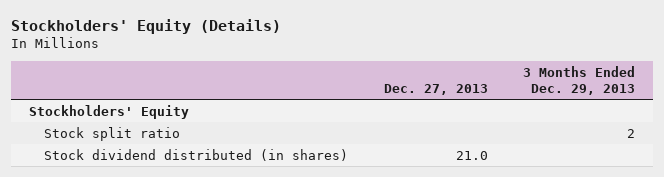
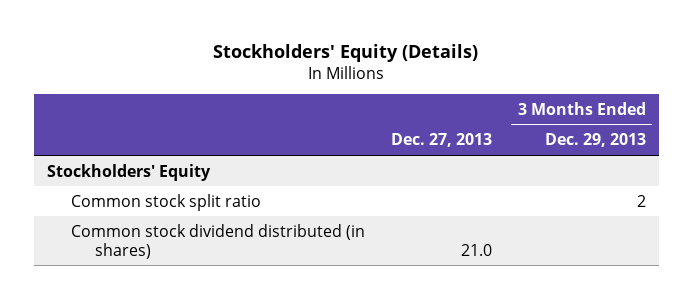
- Stock split ratio | | 2
- Stock dividend distributed (in shares) | 21.0 |
+ Common stock split ratio | | 2
+ Common stock dividend distributed (in shares) | 21.0 |

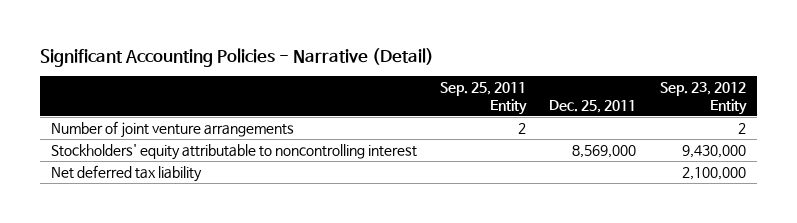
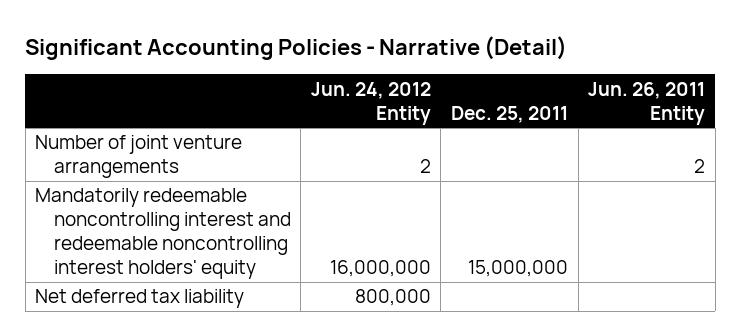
- | Sep. 25, 2011 Entity | Dec. 25, 2011 | Sep. 23, 2012 Entity
+ | Jun. 24, 2012 Entity | Dec. 25, 2011 | Jun. 26, 2011 Entity
- Stockholders' equity attributable to noncontrolling interest | | 8,569,000 | 9,430,000
+ Mandatorily redeemable noncontrolling interest and redeemable noncontrolling interest holders' equity | 16,000,000 | 15,000,000 |

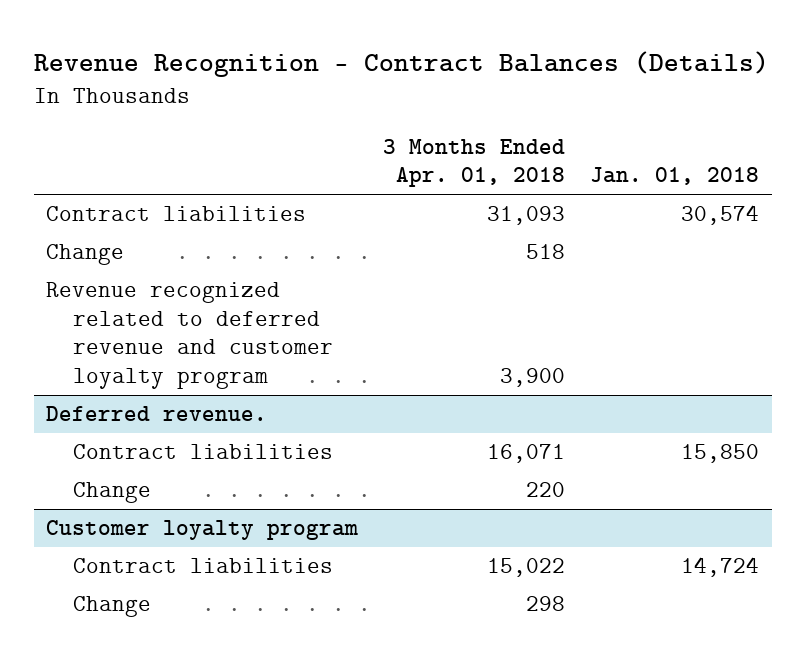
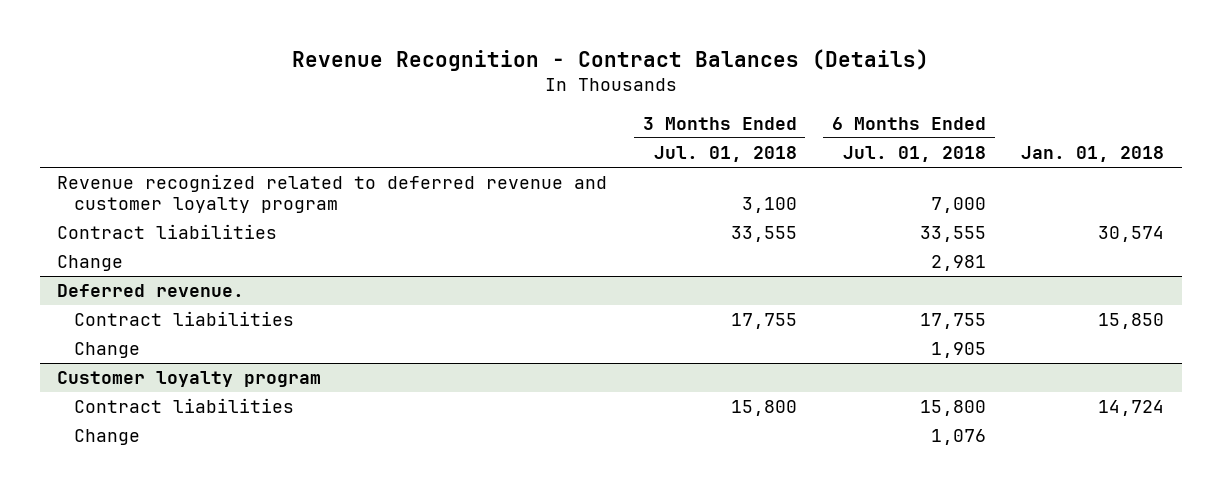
- | 3 Months Ended Apr. 01, 2018 | Jan. 01, 2018
+ | 3 Months Ended Jul. 01, 2018 | 6 Months Ended Jul. 01, 2018 | Jan. 01, 2018
moved up: Revenue recognized related to deferred revenue and customer loyalty program | 3,100 | 7,000 |

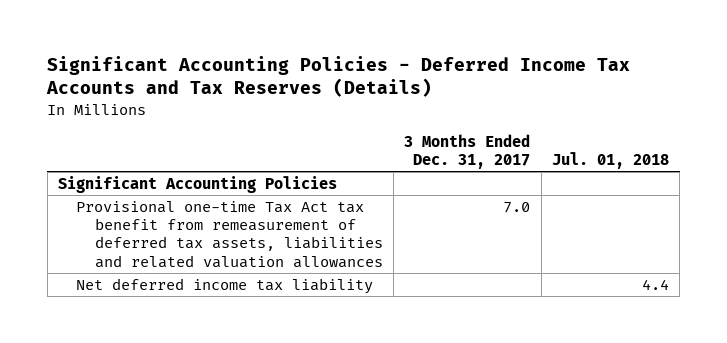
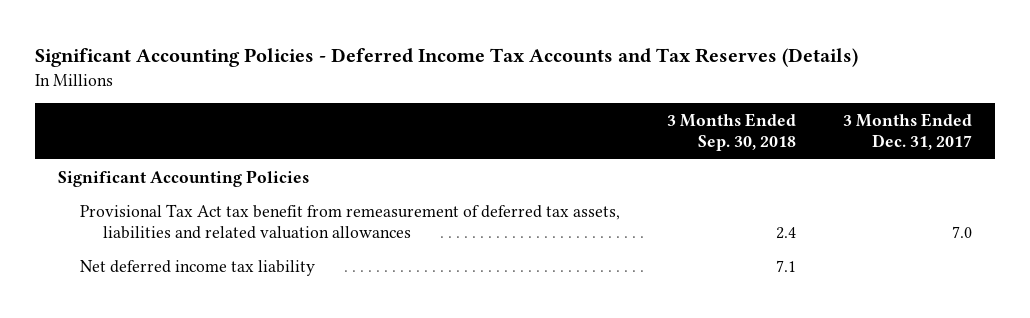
- | 3 Months Ended Dec. 31, 2017 | Jul. 01, 2018
+ | 3 Months Ended Sep. 30, 2018 | 3 Months Ended Dec. 31, 2017
- Provisional one-time Tax Act tax benefit from remeasurement of deferred tax assets, liabilities and related valuation allowances | 7.0 |
+ Provisional Tax Act tax benefit from remeasurement of deferred tax assets, liabilities and related valuation allowances | 2.4 | 7.0

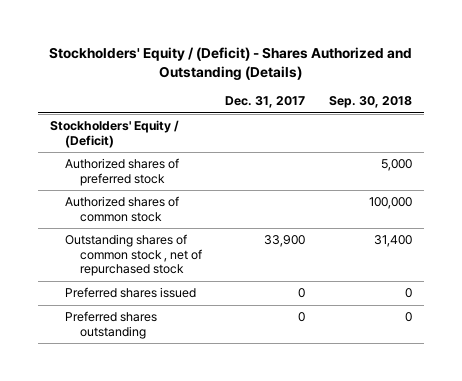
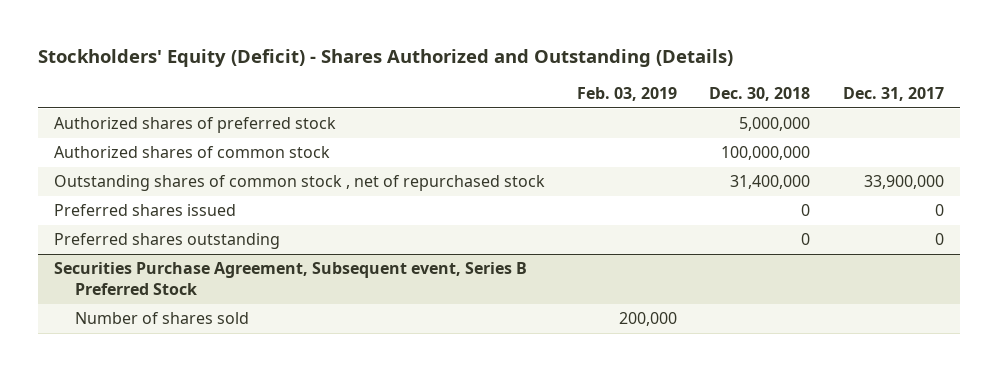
- Stockholders' Equity / (Deficit) - Shares Authorized and Outstanding (Details)
+ Stockholders' Equity (Deficit) - Shares Authorized and Outstanding (Details)
- | Dec. 31, 2017 | Sep. 30, 2018
+ | Feb. 03, 2019 | Dec. 30, 2018 | Dec. 31, 2017
- Stockholders' Equity / (Deficit)
- Outstanding shares of common stock , net of repurchased stock | 33,900 | 31,400
+ Outstanding shares of common stock , net of repurchased stock | | 31,400,000 | 33,900,000
+ Securities Purchase Agreement, Subsequent event, Series B Preferred Stock
+ Number of shares sold | 200,000 | |

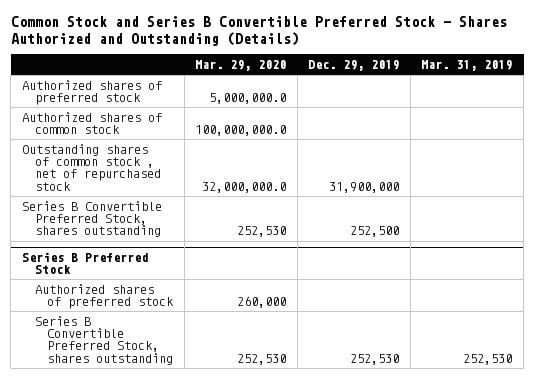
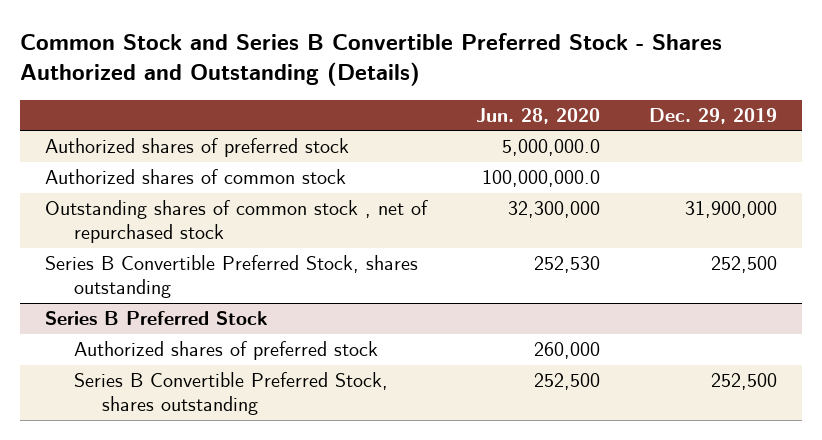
- | Mar. 29, 2020 | Dec. 29, 2019 | Mar. 31, 2019
+ | Jun. 28, 2020 | Dec. 29, 2019
@ Series B Preferred Stock
- Series B Convertible Preferred Stock, shares outstanding | 252,530 | 252,530 | 252,530
+ Series B Convertible Preferred Stock, shares outstanding | 252,500 | 252,500

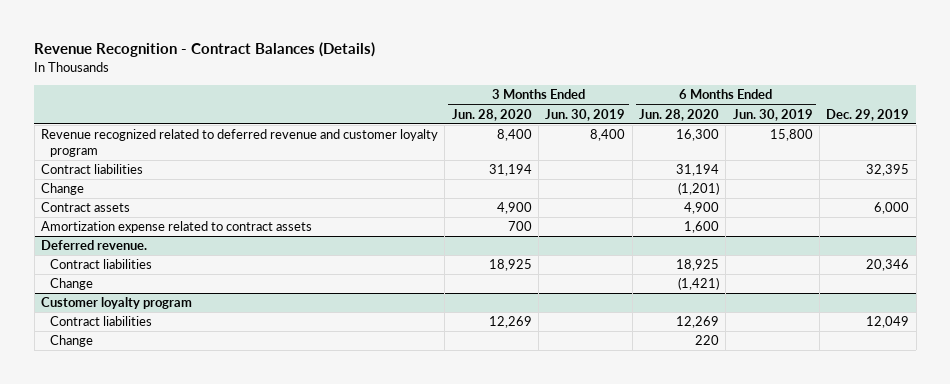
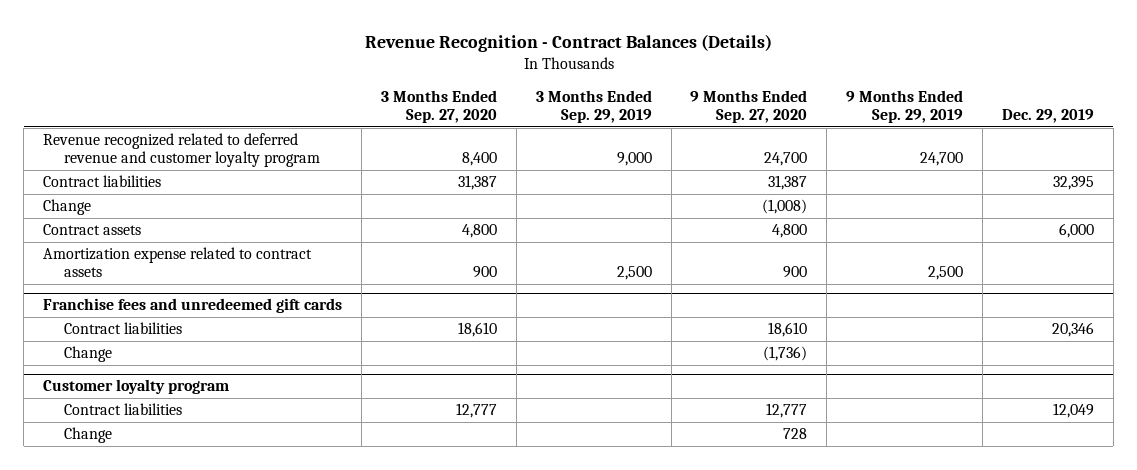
- | 3 Months Ended Jun. 28, 2020 | 3 Months Ended Jun. 30, 2019 | 6 Months Ended Jun. 28, 2020 | 6 Months Ended Jun. 30, 2019 | Dec. 29, 2019
+ | 3 Months Ended Sep. 27, 2020 | 3 Months Ended Sep. 29, 2019 | 9 Months Ended Sep. 27, 2020 | 9 Months Ended Sep. 29, 2019 | Dec. 29, 2019
- Deferred revenue.
+ Franchise fees and unredeemed gift cards

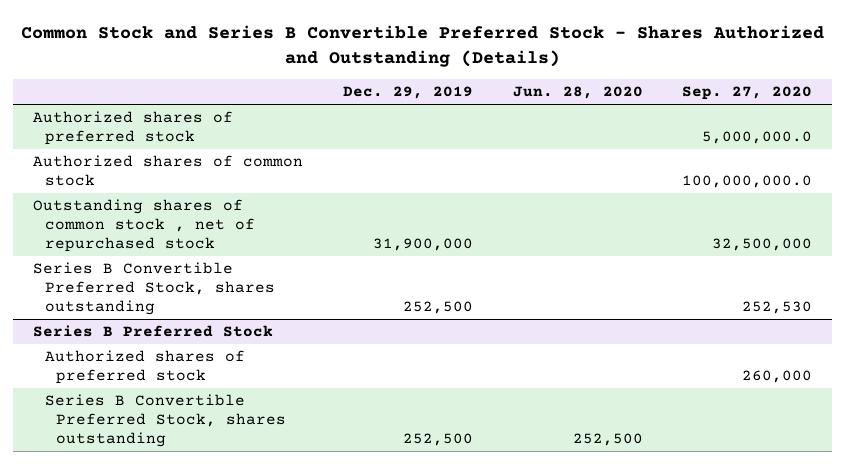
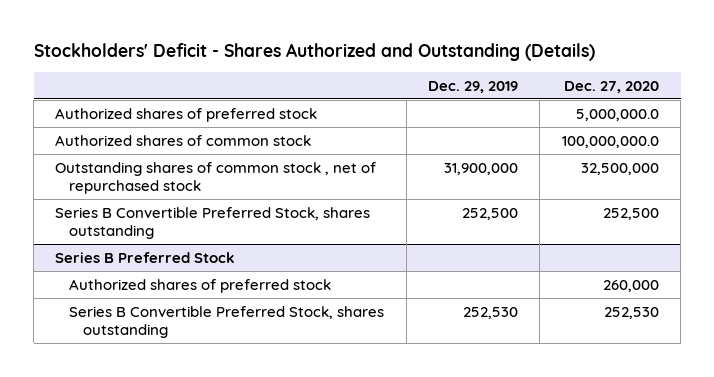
- Common Stock and Series B Convertible Preferred Stock - Shares Authorized and Outstanding (Details)
+ Stockholders' Deficit - Shares Authorized and Outstanding (Details)
- | Dec. 29, 2019 | Jun. 28, 2020 | Sep. 27, 2020
+ | Dec. 29, 2019 | Dec. 27, 2020
@ Series B Preferred Stock
- Series B Convertible Preferred Stock, shares outstanding | 252,500 | 252,500 |
+ Series B Convertible Preferred Stock, shares outstanding | 252,530 | 252,530

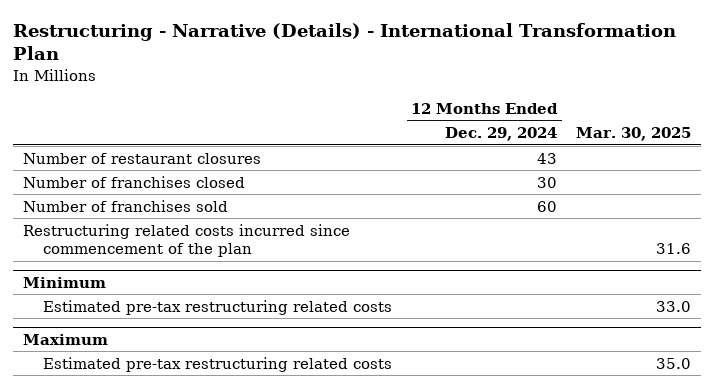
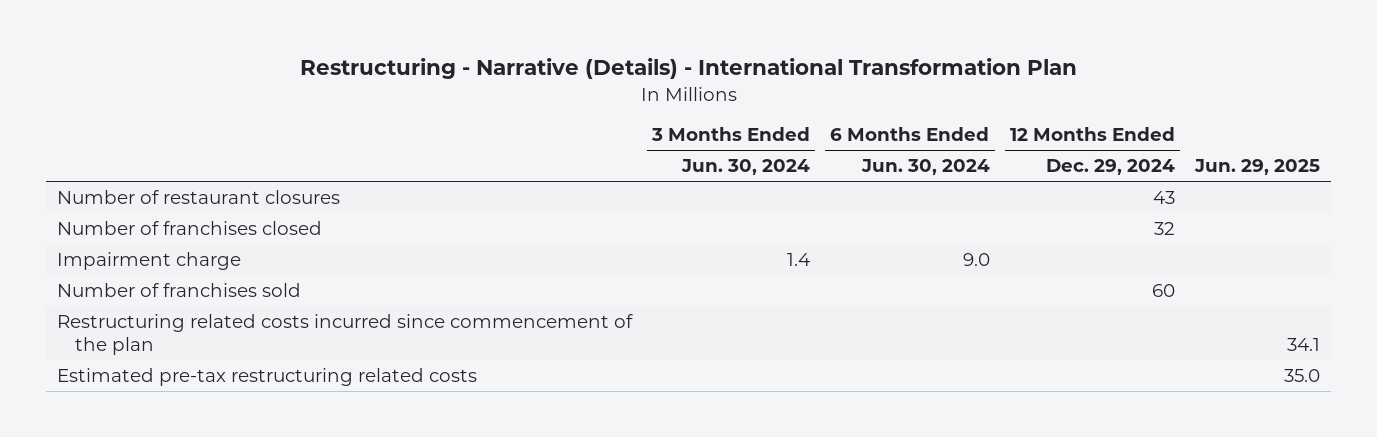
- | 12 Months Ended Dec. 29, 2024 | Mar. 30, 2025
+ | 3 Months Ended Jun. 30, 2024 | 6 Months Ended Jun. 30, 2024 | 12 Months Ended Dec. 29, 2024 | Jun. 29, 2025
- Number of franchises closed | 30 |
+ Number of franchises closed | | | 32 |
+ Impairment charge | 1.4 | 9.0 | |
- Minimum
- Estimated pre-tax restructuring related costs | | 33.0
- Maximum
- Estimated pre-tax restructuring related costs | | 35.0
+ Estimated pre-tax restructuring related costs | | | | 35.0

